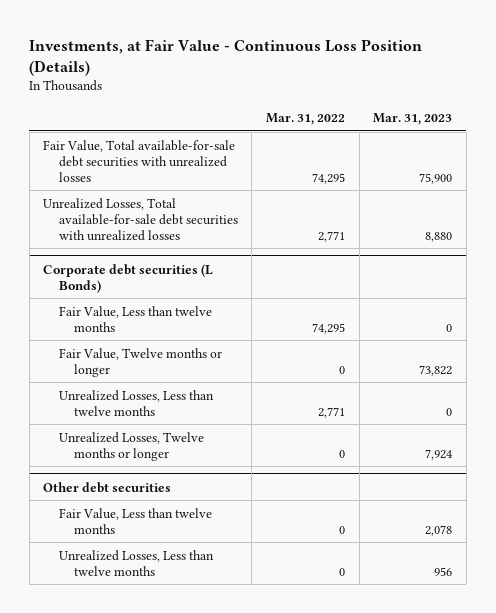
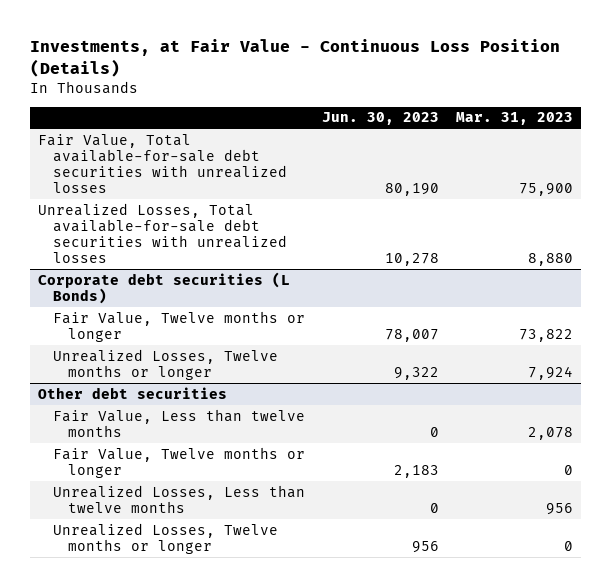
- | Mar. 31, 2022 | Mar. 31, 2023
+ | Jun. 30, 2023 | Mar. 31, 2023
@ Corporate debt securities (L Bonds)
- Fair Value, Less than twelve months | 74,295 | 0
- Unrealized Losses, Less than twelve months | 2,771 | 0
@ Other debt securities
+ Fair Value, Twelve months or longer | 2,183 | 0
+ Unrealized Losses, Twelve months or longer | 956 | 0

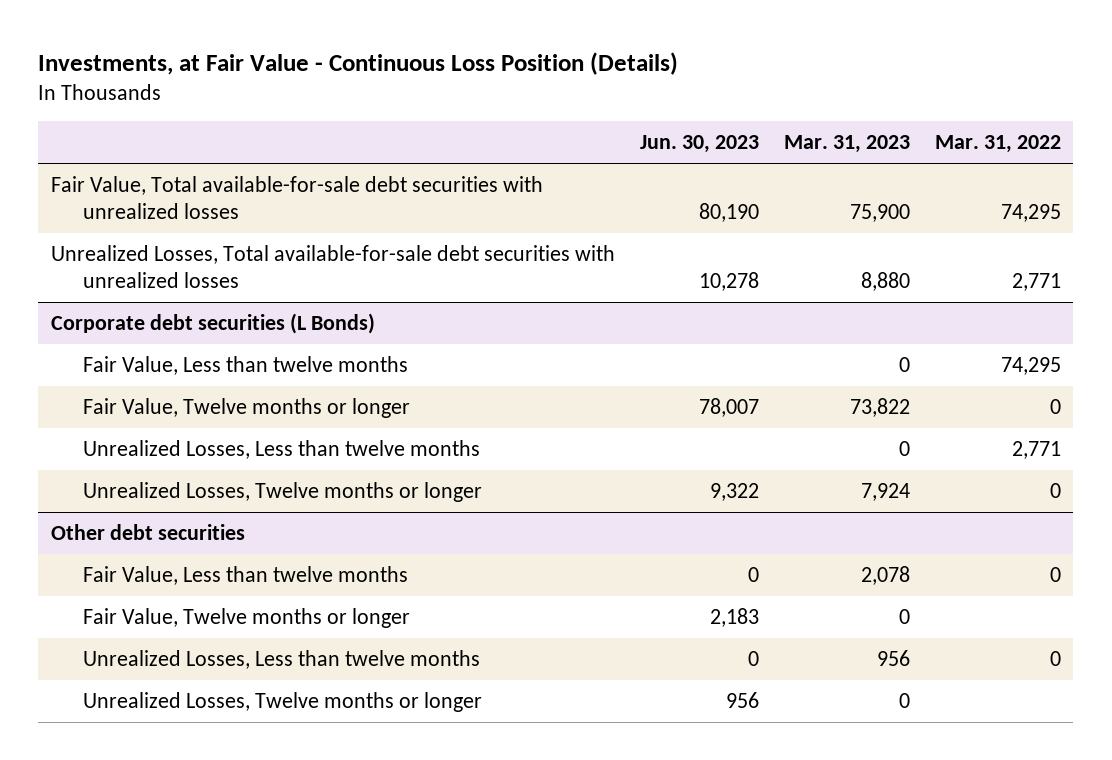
- | Jun. 30, 2023 | Mar. 31, 2023
+ | Jun. 30, 2023 | Mar. 31, 2023 | Mar. 31, 2022
@ Corporate debt securities (L Bonds)
+ Fair Value, Less than twelve months | | 0 | 74,295
+ Unrealized Losses, Less than twelve months | | 0 | 2,771

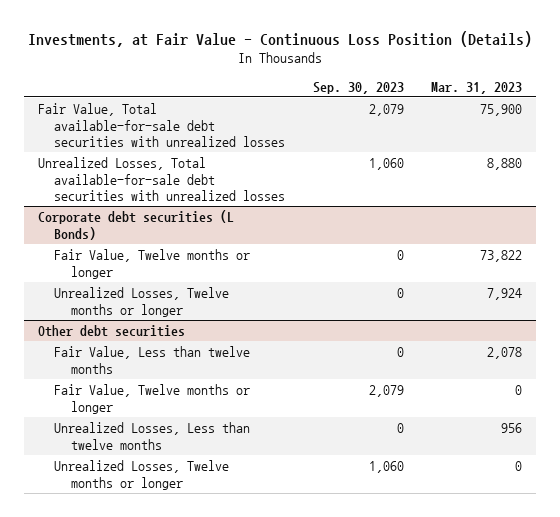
- | Jun. 30, 2023 | Mar. 31, 2023 | Mar. 31, 2022
+ | Sep. 30, 2023 | Mar. 31, 2023
@ Corporate debt securities (L Bonds)
- Fair Value, Less than twelve months | | 0 | 74,295
- Unrealized Losses, Less than twelve months | | 0 | 2,771

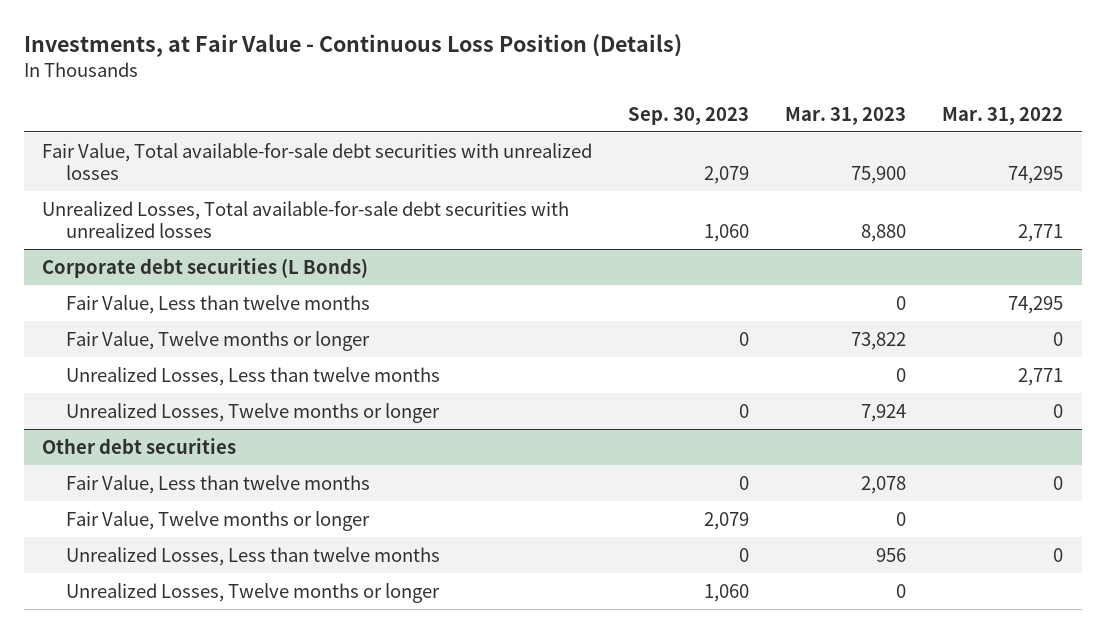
- | Sep. 30, 2023 | Mar. 31, 2023
+ | Sep. 30, 2023 | Mar. 31, 2023 | Mar. 31, 2022
@ Corporate debt securities (L Bonds)
+ Fair Value, Less than twelve months | | 0 | 74,295
+ Unrealized Losses, Less than twelve months | | 0 | 2,771

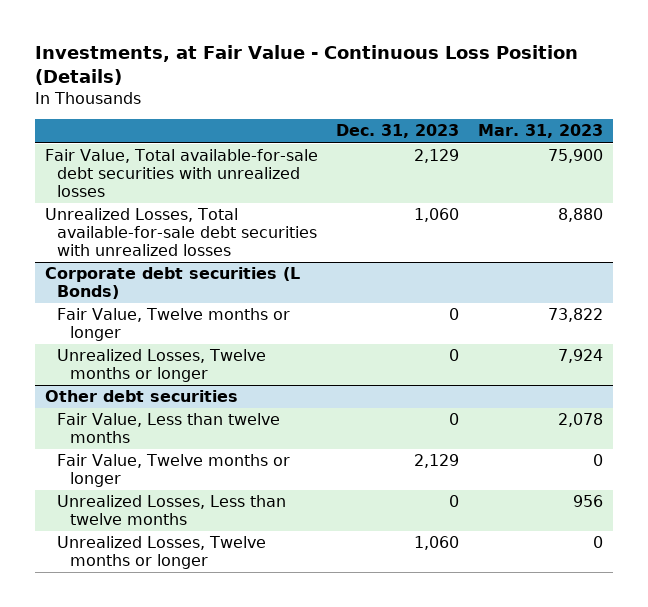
- | Sep. 30, 2023 | Mar. 31, 2023 | Mar. 31, 2022
+ | Dec. 31, 2023 | Mar. 31, 2023
@ Corporate debt securities (L Bonds)
- Fair Value, Less than twelve months | | 0 | 74,295
- Unrealized Losses, Less than twelve months | | 0 | 2,771

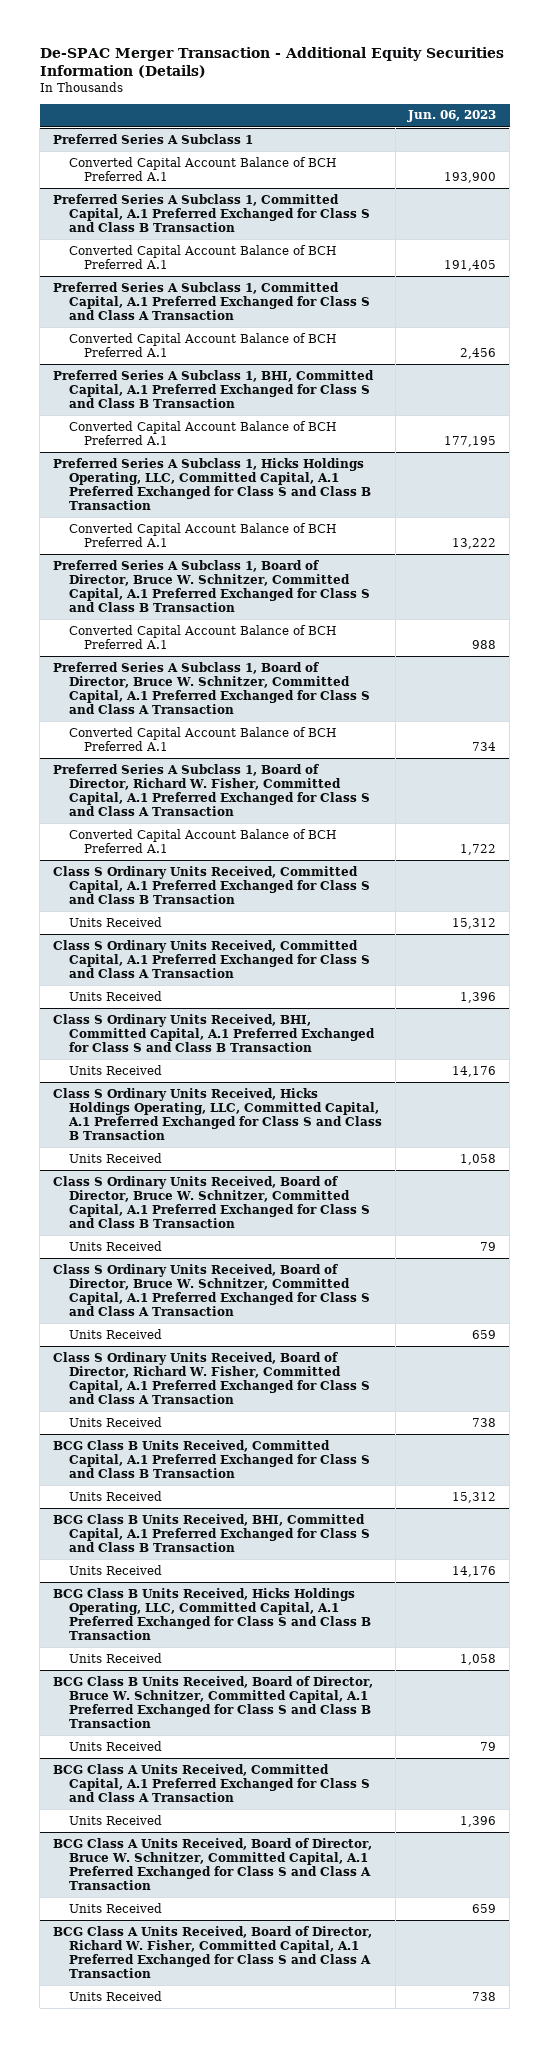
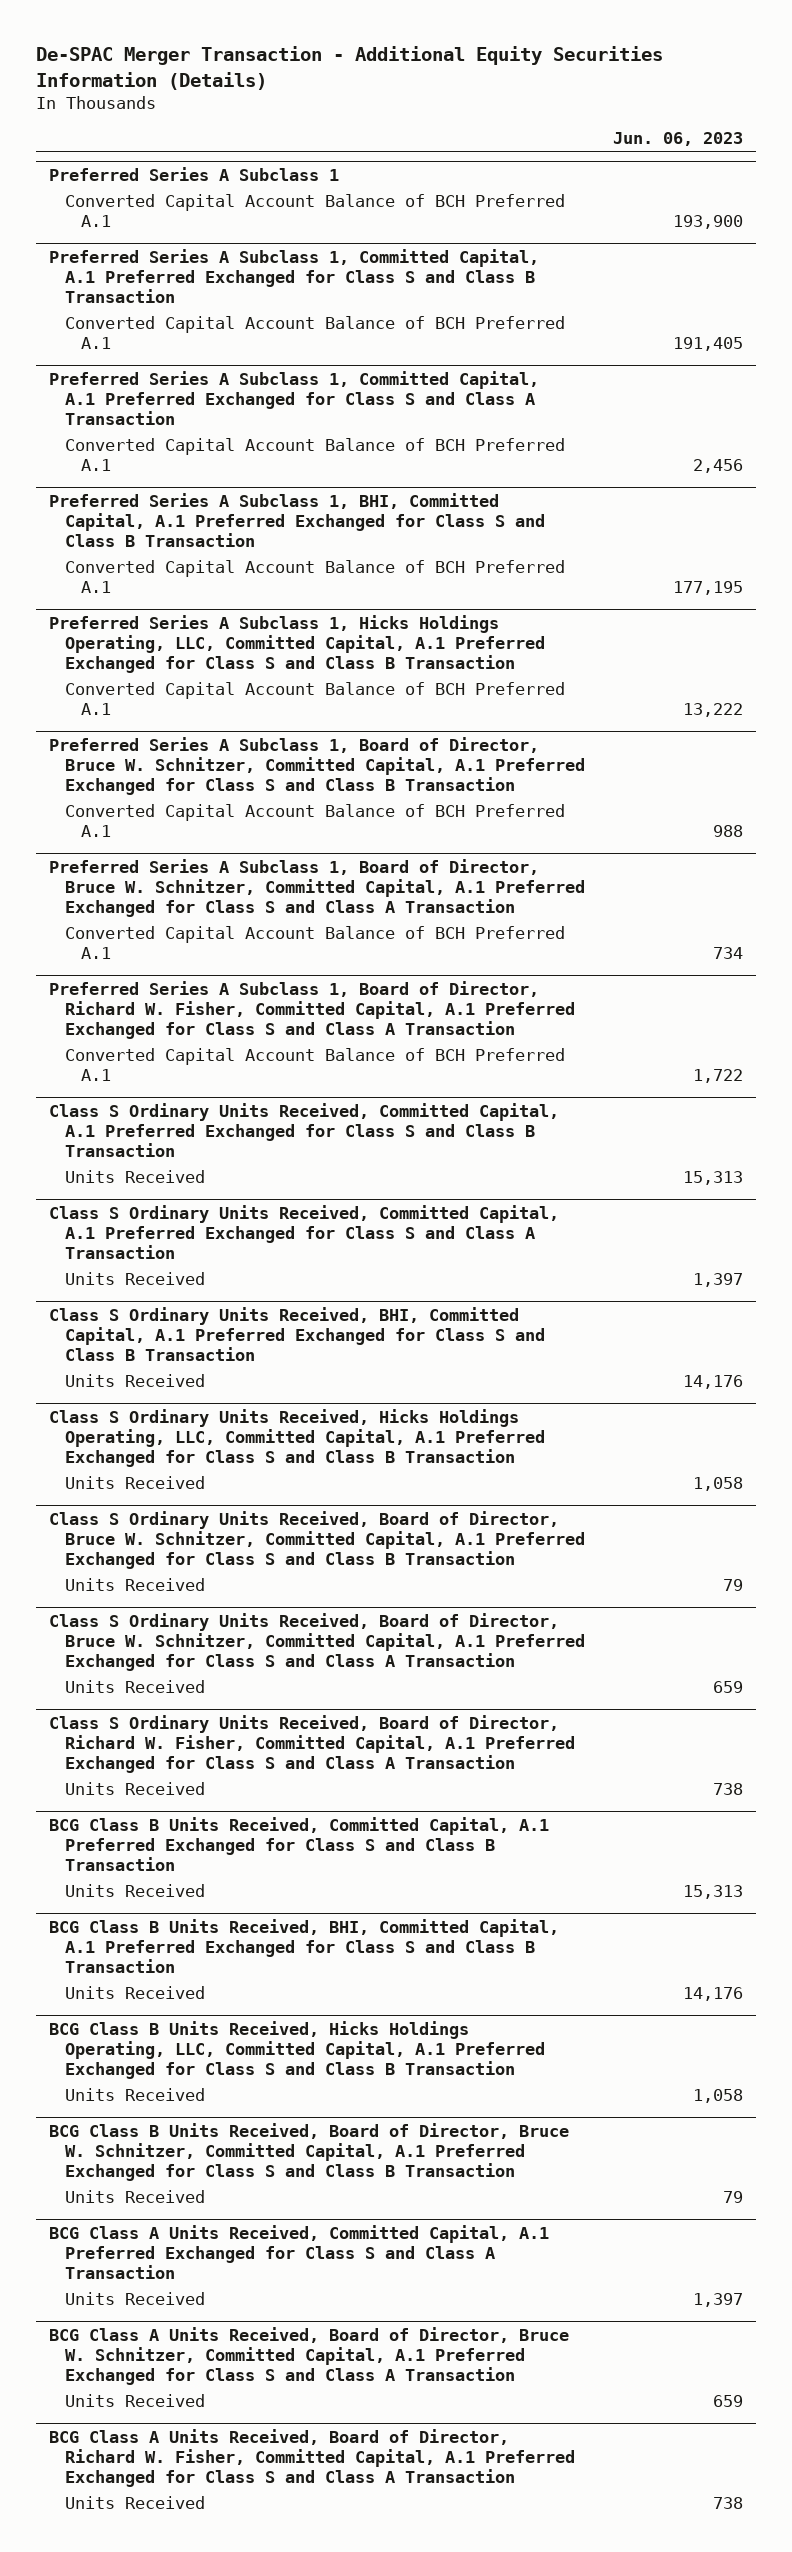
@ Class S Ordinary Units Received, Committed Capital, A.1 Preferred Exchanged for Class S and Class B Transaction
- Units Received | 15,312
+ Units Received | 15,313
@ Class S Ordinary Units Received, Committed Capital, A.1 Preferred Exchanged for Class S and Class A Transaction
- Units Received | 1,396
+ Units Received | 1,397
@ BCG Class B Units Received, Committed Capital, A.1 Preferred Exchanged for Class S and Class B Transaction
- Units Received | 15,312
+ Units Received | 15,313
@ BCG Class A Units Received, Committed Capital, A.1 Preferred Exchanged for Class S and Class A Transaction
- Units Received | 1,396
+ Units Received | 1,397

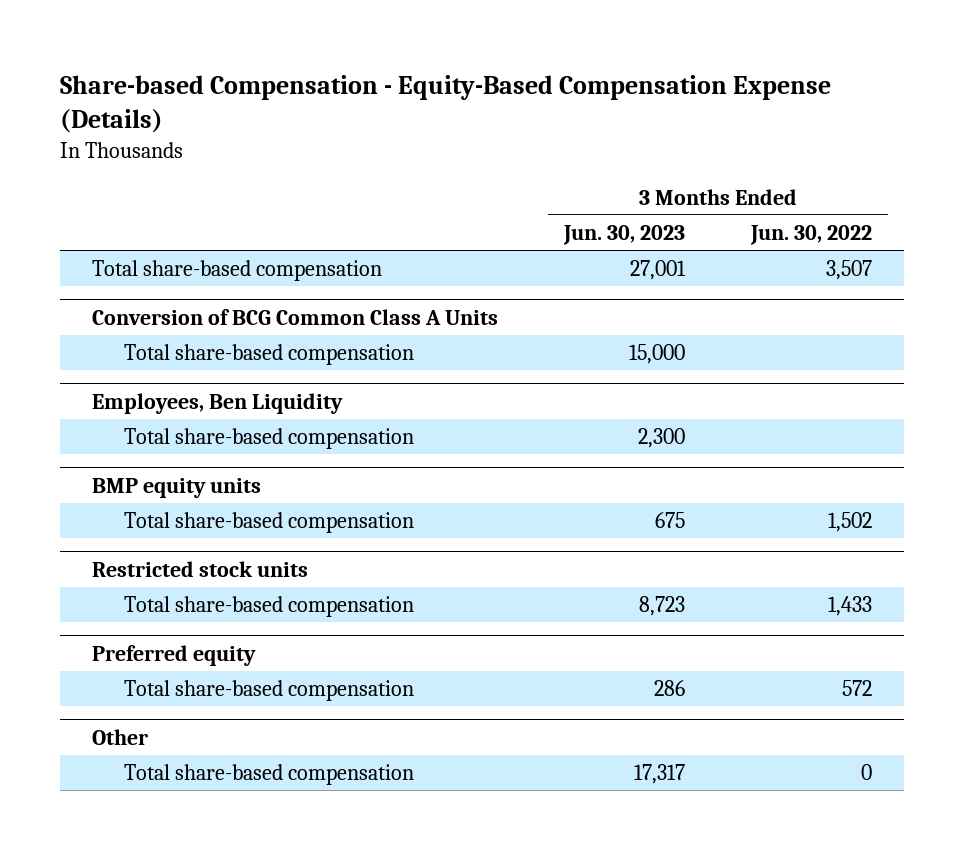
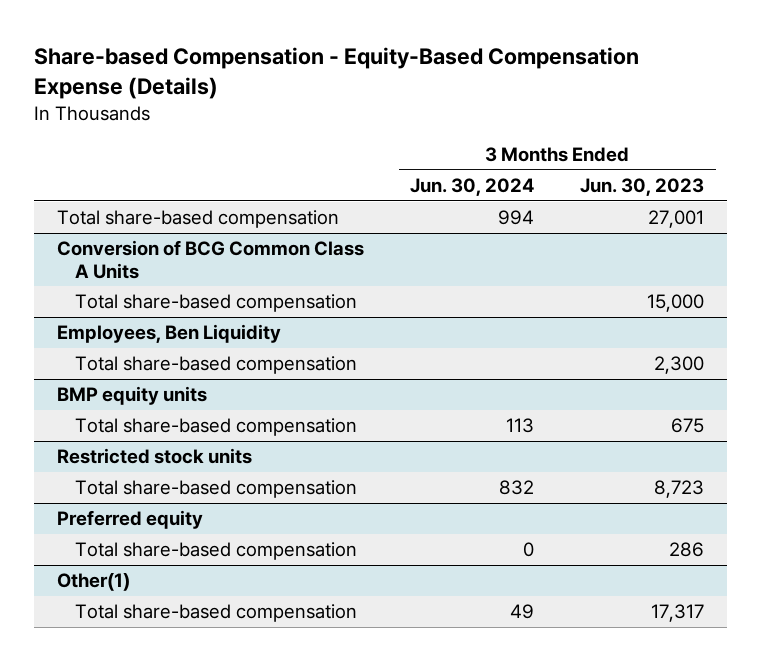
- | 3 Months Ended Jun. 30, 2023 | 3 Months Ended Jun. 30, 2022
+ | 3 Months Ended Jun. 30, 2024 | 3 Months Ended Jun. 30, 2023
- Other
+ Other(1)

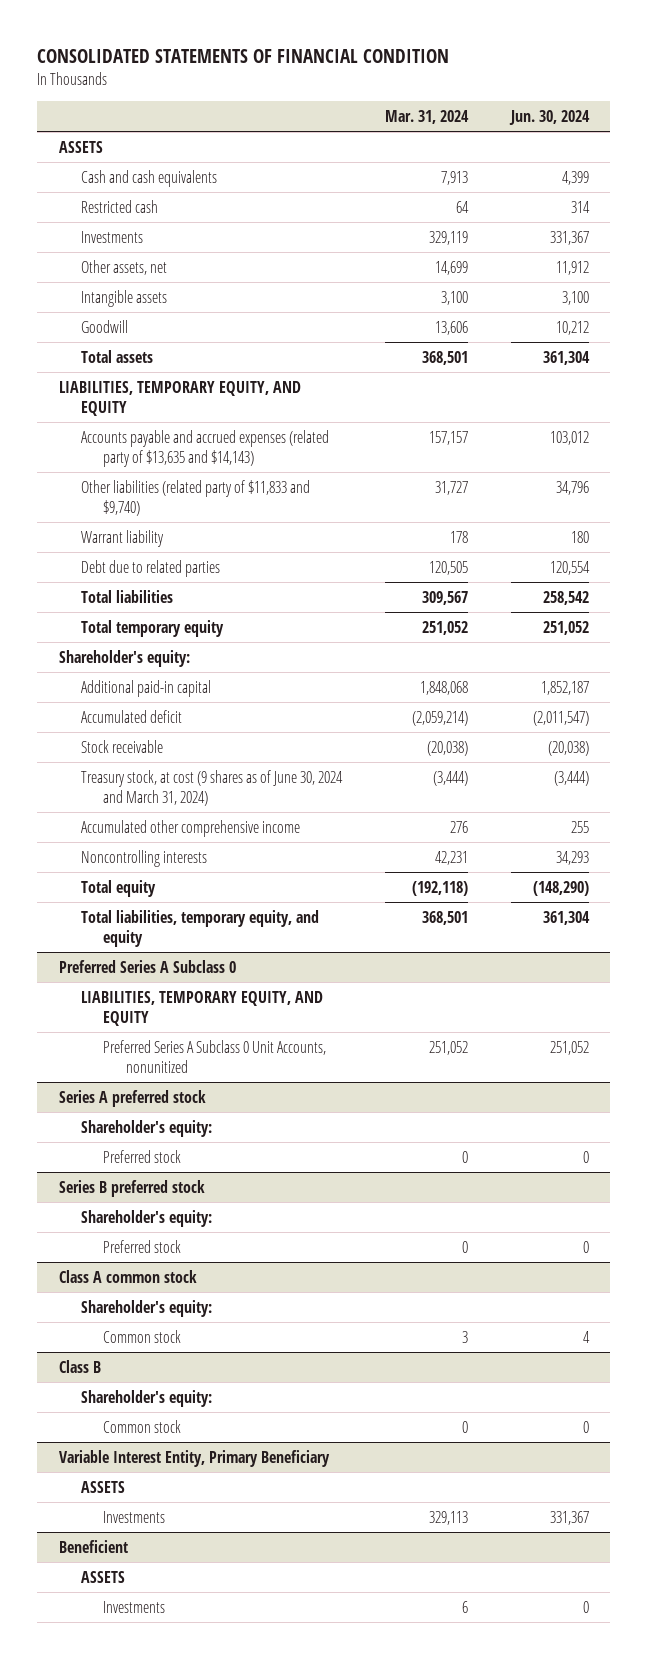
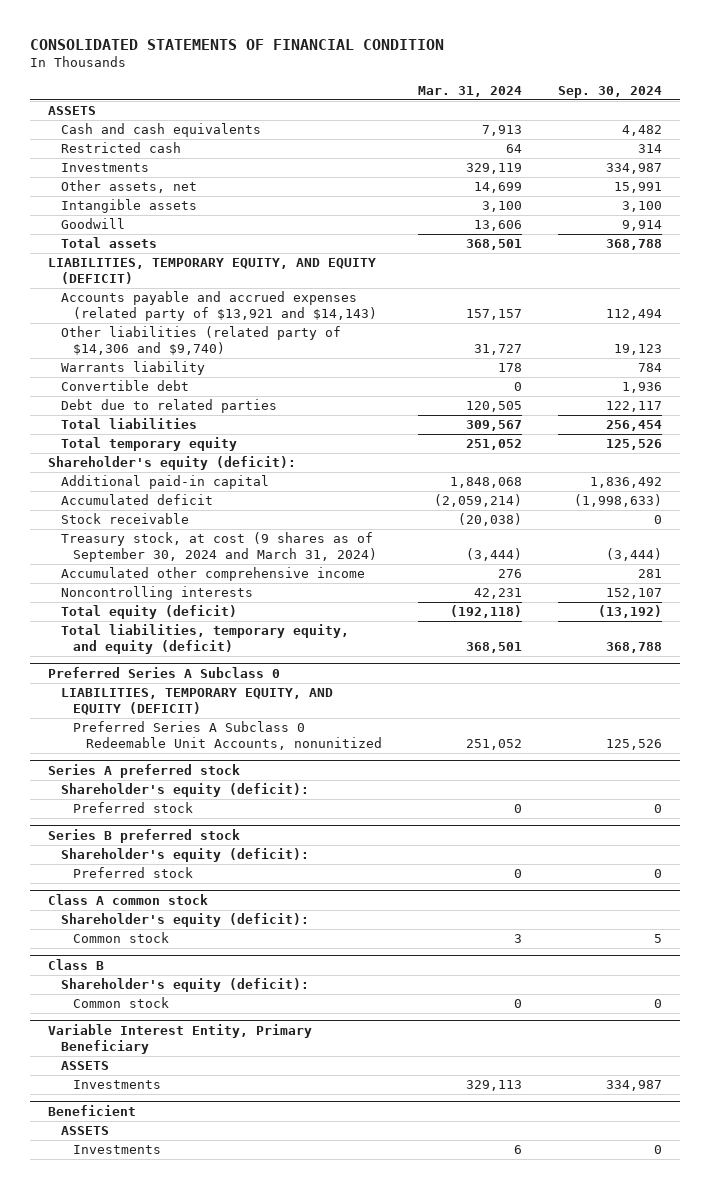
- | Mar. 31, 2024 | Jun. 30, 2024
+ | Mar. 31, 2024 | Sep. 30, 2024
- LIABILITIES, TEMPORARY EQUITY, AND EQUITY
- Accounts payable and accrued expenses (related party of $13,635 and $14,143) | 157,157 | 103,012
- Other liabilities (related party of $11,833 and $9,740) | 31,727 | 34,796
- Warrant liability | 178 | 180
+ LIABILITIES, TEMPORARY EQUITY, AND EQUITY (DEFICIT)
+ Accounts payable and accrued expenses (related party of $13,921 and $14,143) | 157,157 | 112,494
+ Other liabilities (related party of $14,306 and $9,740) | 31,727 | 19,123
+ Warrants liability | 178 | 784
+ Convertible debt | 0 | 1,936
- Shareholder's equity:
+ Shareholder's equity (deficit):
- Treasury stock, at cost (9 shares as of June 30, 2024 and March 31, 2024) | (3,444) | (3,444)
+ Treasury stock, at cost (9 shares as of September 30, 2024 and March 31, 2024) | (3,444) | (3,444)
- Total equity | (192,118) | (148,290)
- Total liabilities, temporary equity, and equity | 368,501 | 361,304
+ Total equity (deficit) | (192,118) | (13,192)
+ Total liabilities, temporary equity, and equity (deficit) | 368,501 | 368,788
@ Preferred Series A Subclass 0
- LIABILITIES, TEMPORARY EQUITY, AND EQUITY
- Preferred Series A Subclass 0 Unit Accounts, nonunitized | 251,052 | 251,052
+ LIABILITIES, TEMPORARY EQUITY, AND EQUITY (DEFICIT)
+ Preferred Series A Subclass 0 Redeemable Unit Accounts, nonunitized | 251,052 | 125,526
@ Series A preferred stock
- Shareholder's equity:
+ Shareholder's equity (deficit):
@ Series B preferred stock
- Shareholder's equity:
+ Shareholder's equity (deficit):
@ Class A common stock
- Shareholder's equity:
+ Shareholder's equity (deficit):
@ Class B
- Shareholder's equity:
+ Shareholder's equity (deficit):

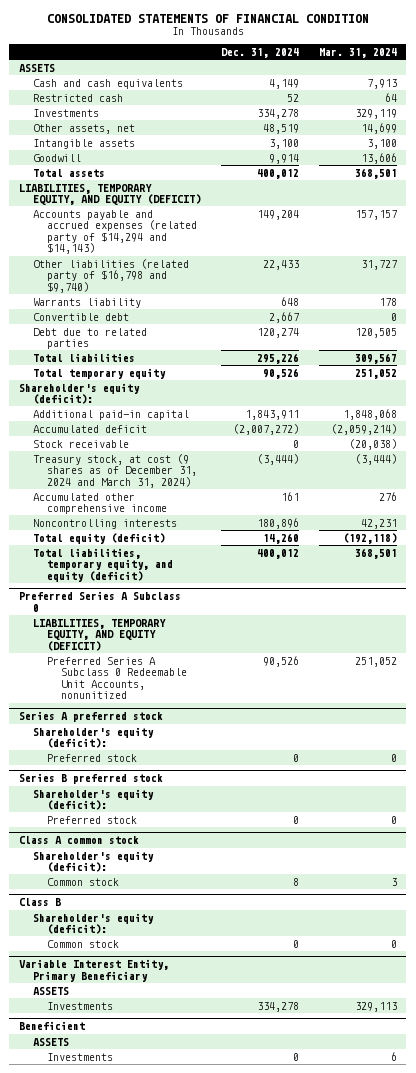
- | Mar. 31, 2024 | Sep. 30, 2024
+ | Dec. 31, 2024 | Mar. 31, 2024
- Accounts payable and accrued expenses (related party of $13,921 and $14,143) | 157,157 | 112,494
- Other liabilities (related party of $14,306 and $9,740) | 31,727 | 19,123
+ Accounts payable and accrued expenses (related party of $14,294 and $14,143) | 149,204 | 157,157
+ Other liabilities (related party of $16,798 and $9,740) | 22,433 | 31,727
- Treasury stock, at cost (9 shares as of September 30, 2024 and March 31, 2024) | (3,444) | (3,444)
+ Treasury stock, at cost (9 shares as of December 31, 2024 and March 31, 2024) | (3,444) | (3,444)

